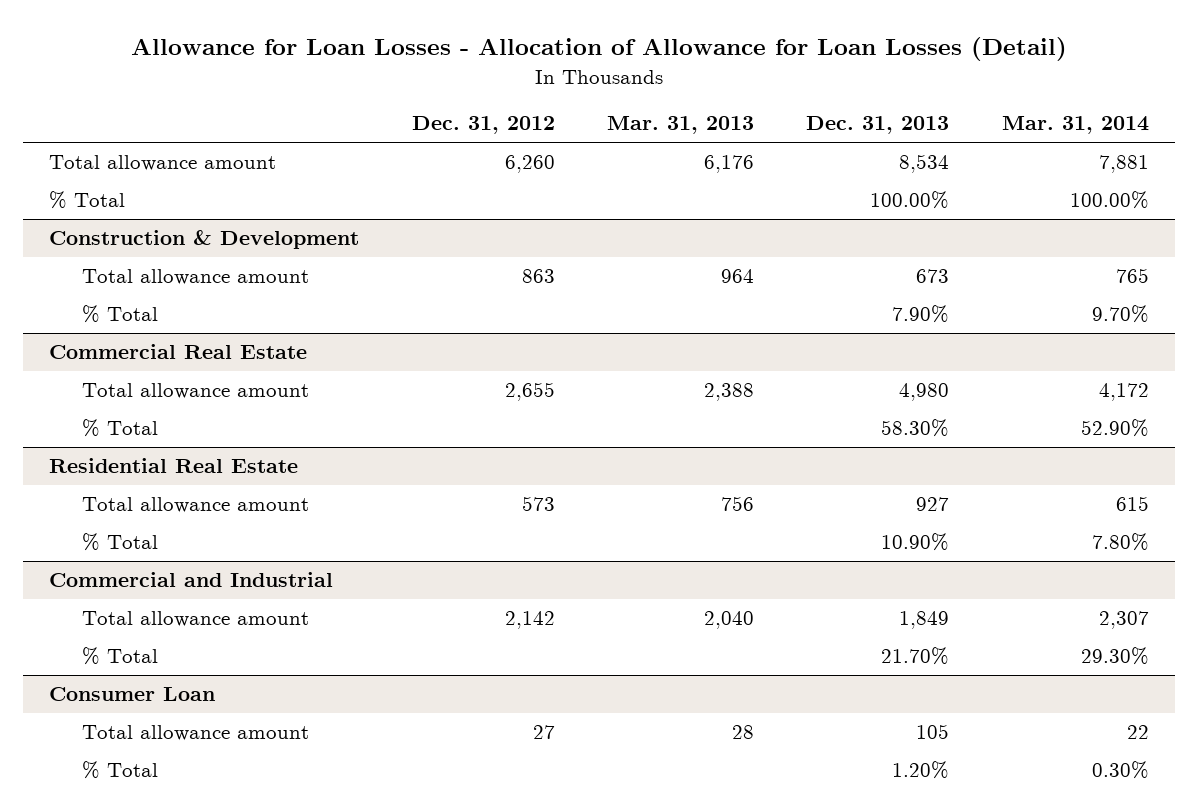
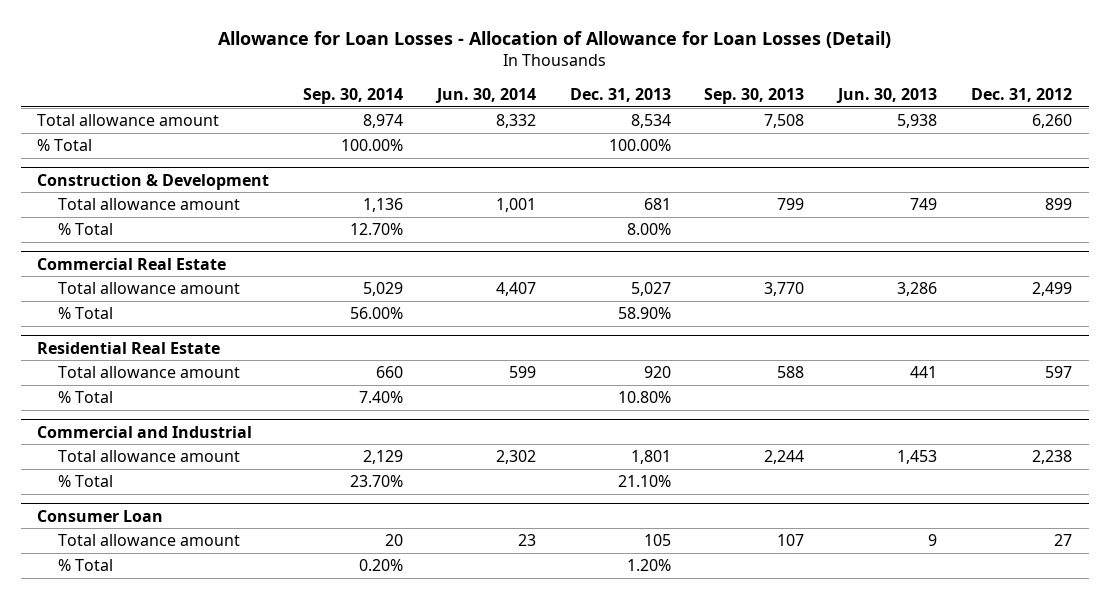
- | Dec. 31, 2012 | Mar. 31, 2013 | Dec. 31, 2013 | Mar. 31, 2014
+ | Sep. 30, 2014 | Jun. 30, 2014 | Dec. 31, 2013 | Sep. 30, 2013 | Jun. 30, 2013 | Dec. 31, 2012
@ Construction & Development
- Total allowance amount | 863 | 964 | 673 | 765
- % Total | | | 7.90% | 9.70%
+ Total allowance amount | 1,136 | 1,001 | 681 | 799 | 749 | 899
+ % Total | 12.70% | | 8.00% | | |
@ Commercial Real Estate
- Total allowance amount | 2,655 | 2,388 | 4,980 | 4,172
- % Total | | | 58.30% | 52.90%
+ Total allowance amount | 5,029 | 4,407 | 5,027 | 3,770 | 3,286 | 2,499
+ % Total | 56.00% | | 58.90% | | |
@ Residential Real Estate
- Total allowance amount | 573 | 756 | 927 | 615
- % Total | | | 10.90% | 7.80%
+ Total allowance amount | 660 | 599 | 920 | 588 | 441 | 597
+ % Total | 7.40% | | 10.80% | | |
@ Commercial and Industrial
- Total allowance amount | 2,142 | 2,040 | 1,849 | 2,307
- % Total | | | 21.70% | 29.30%
+ Total allowance amount | 2,129 | 2,302 | 1,801 | 2,244 | 1,453 | 2,238
+ % Total | 23.70% | | 21.10% | | |

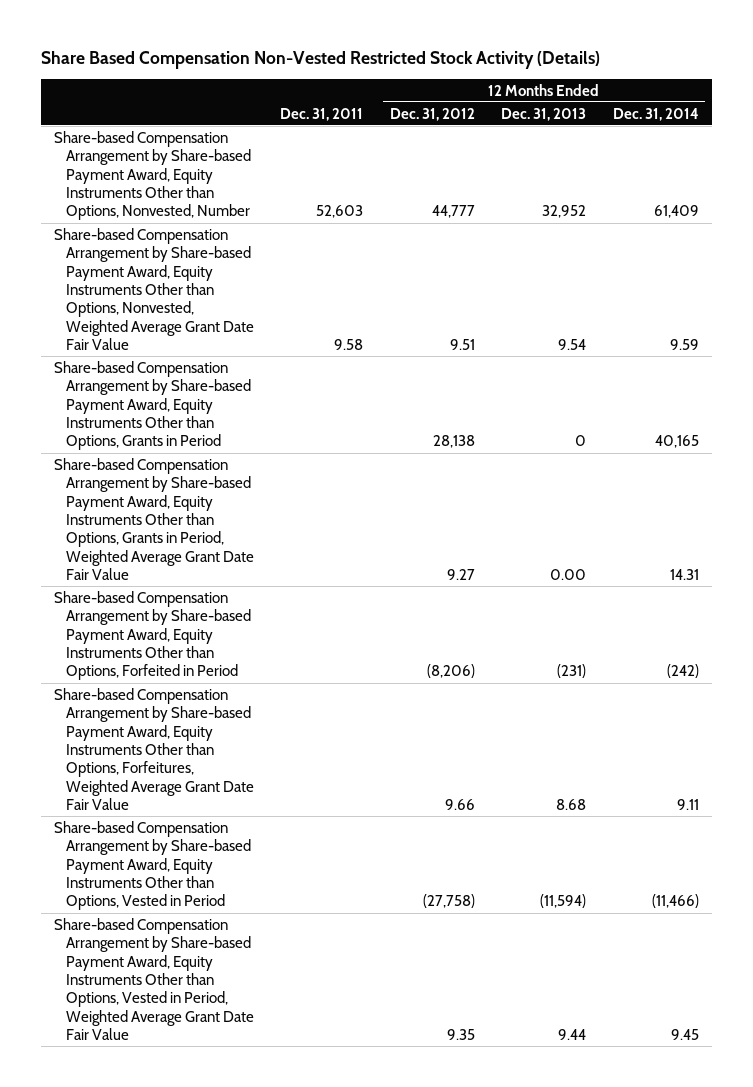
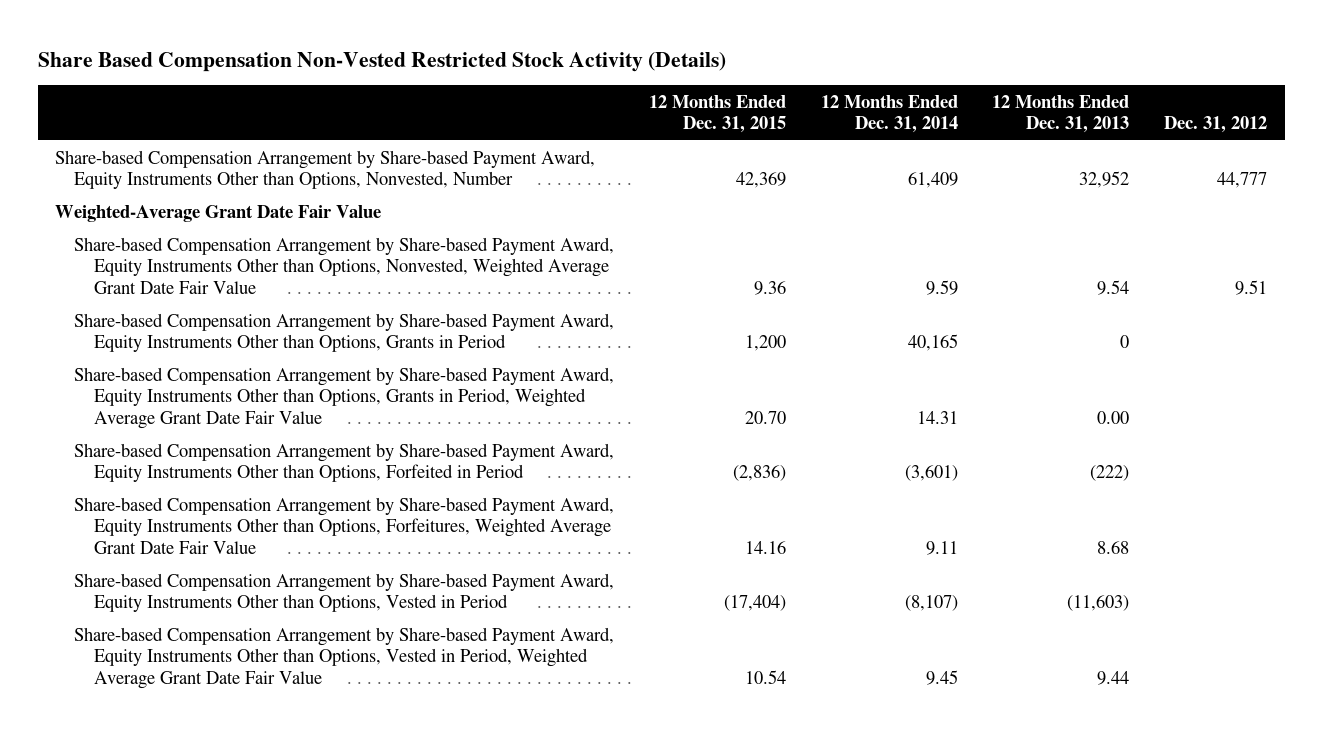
- | Dec. 31, 2011 | 12 Months Ended Dec. 31, 2012 | 12 Months Ended Dec. 31, 2013 | 12 Months Ended Dec. 31, 2014
+ | 12 Months Ended Dec. 31, 2015 | 12 Months Ended Dec. 31, 2014 | 12 Months Ended Dec. 31, 2013 | Dec. 31, 2012
+ Weighted-Average Grant Date Fair Value
- Share-based Compensation Arrangement by Share-based Payment Award, Equity Instruments Other than Options, Forfeited in Period | | (8,206) | (231) | (242)
+ Share-based Compensation Arrangement by Share-based Payment Award, Equity Instruments Other than Options, Forfeited in Period | (2,836) | (3,601) | (222) |
- Share-based Compensation Arrangement by Share-based Payment Award, Equity Instruments Other than Options, Vested in Period | | (27,758) | (11,594) | (11,466)
+ Share-based Compensation Arrangement by Share-based Payment Award, Equity Instruments Other than Options, Vested in Period | (17,404) | (8,107) | (11,603) |

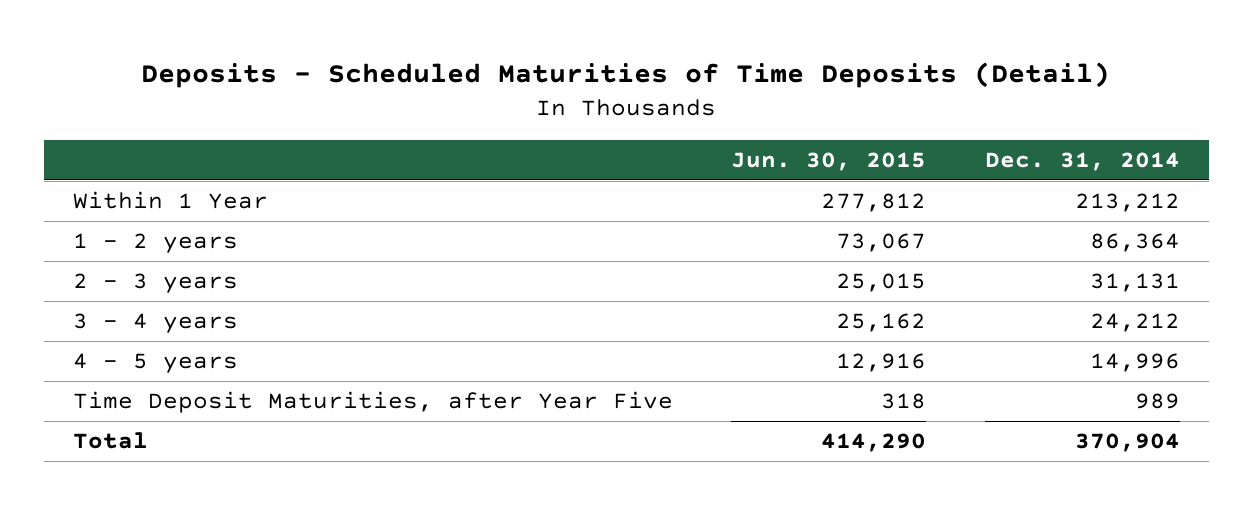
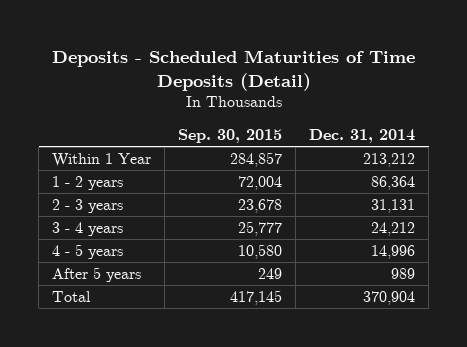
- | Jun. 30, 2015 | Dec. 31, 2014
+ | Sep. 30, 2015 | Dec. 31, 2014
- Time Deposit Maturities, after Year Five | 318 | 989
+ After 5 years | 249 | 989

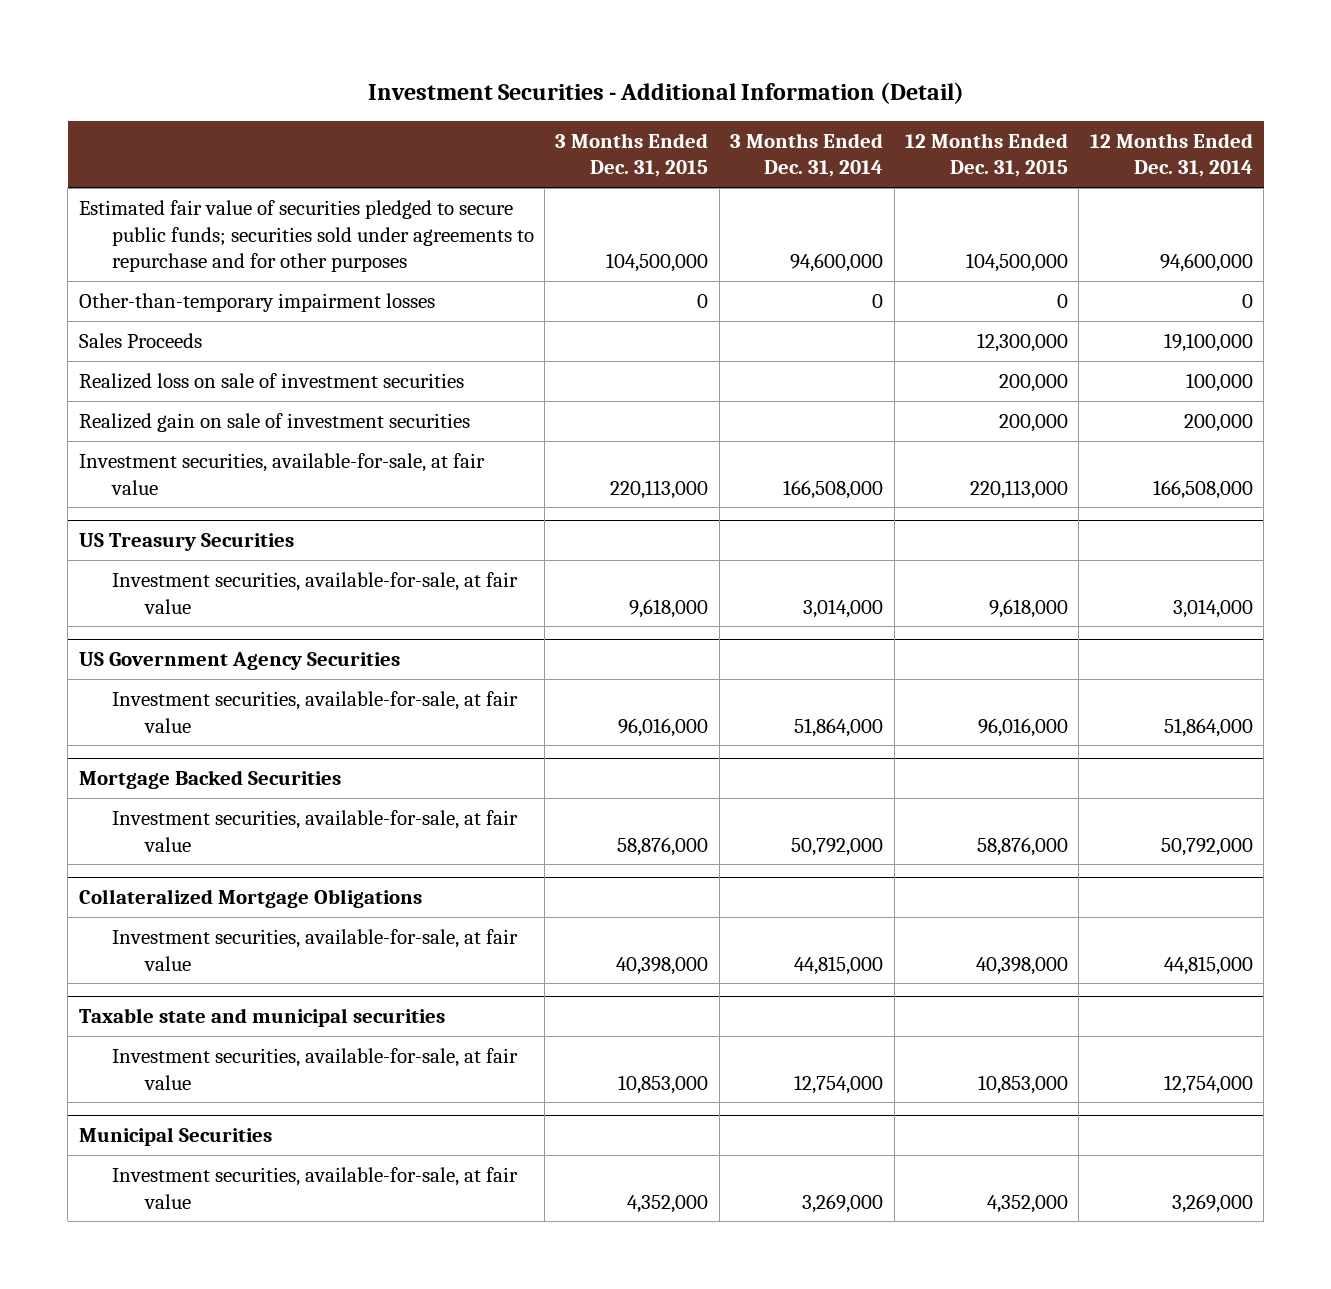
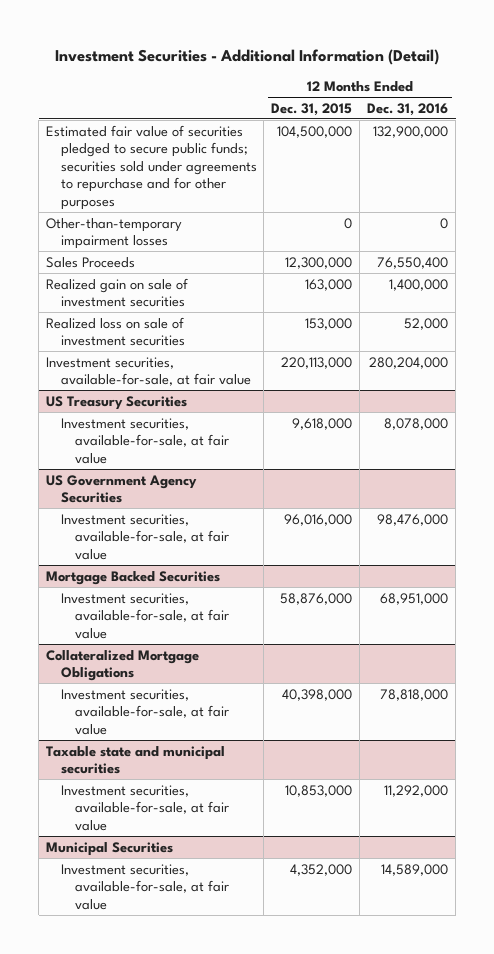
- | 3 Months Ended Dec. 31, 2015 | 3 Months Ended Dec. 31, 2014 | 12 Months Ended Dec. 31, 2015 | 12 Months Ended Dec. 31, 2014
+ | 12 Months Ended Dec. 31, 2015 | 12 Months Ended Dec. 31, 2016
- Realized loss on sale of investment securities | | | 200,000 | 100,000
- Realized gain on sale of investment securities | | | 200,000 | 200,000
+ Realized gain on sale of investment securities | 163,000 | 1,400,000
+ Realized loss on sale of investment securities | 153,000 | 52,000

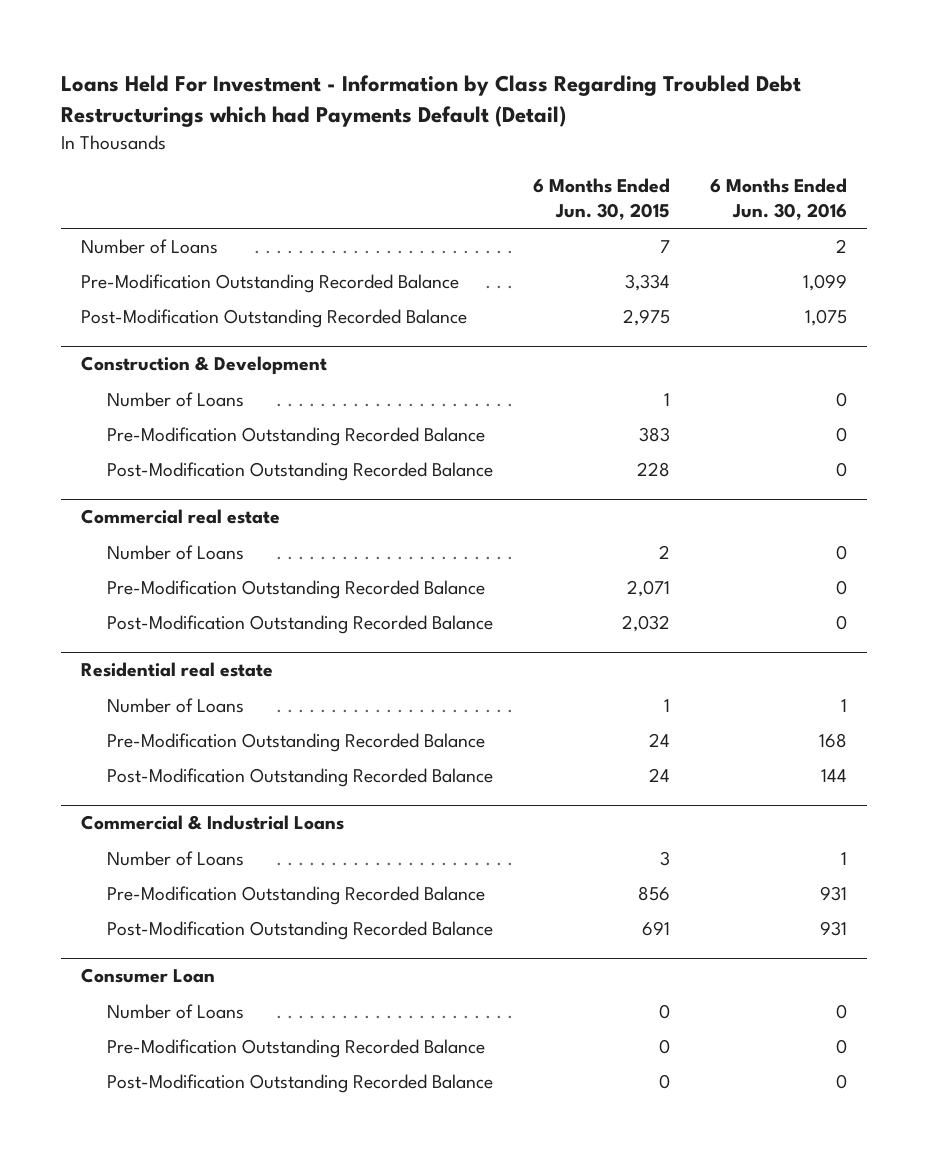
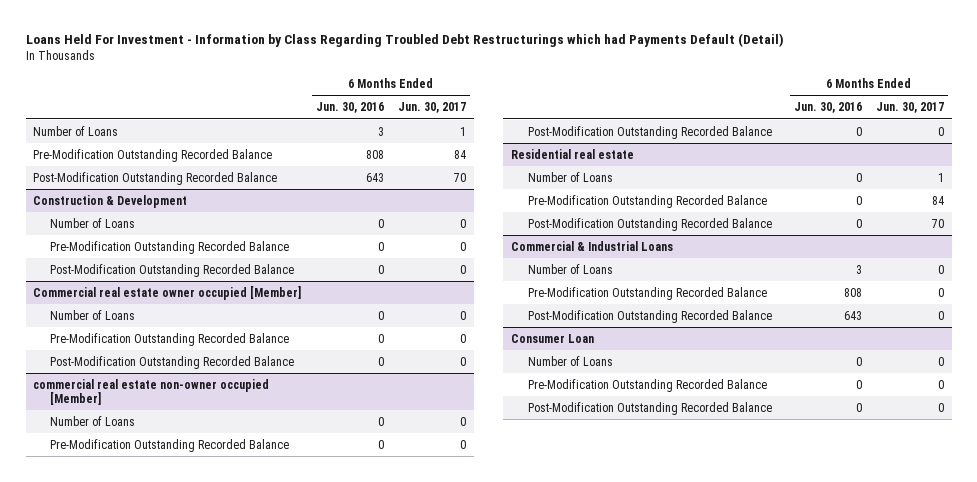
- | 6 Months Ended Jun. 30, 2015 | 6 Months Ended Jun. 30, 2016
+ | 6 Months Ended Jun. 30, 2016 | 6 Months Ended Jun. 30, 2017
- Number of Loans | 7 | 2
- Pre-Modification Outstanding Recorded Balance | 3,334 | 1,099
- Post-Modification Outstanding Recorded Balance | 2,975 | 1,075
+ Number of Loans | 3 | 1
+ Pre-Modification Outstanding Recorded Balance | 808 | 84
+ Post-Modification Outstanding Recorded Balance | 643 | 70
- Commercial real estate
+ Commercial real estate owner occupied [Member]
+ commercial real estate non-owner occupied [Member]
+ Number of Loans | 0 | 0
+ Pre-Modification Outstanding Recorded Balance | 0 | 0
+ Post-Modification Outstanding Recorded Balance | 0 | 0
@ Residential real estate
- Number of Loans | 1 | 1
- Pre-Modification Outstanding Recorded Balance | 24 | 168
- Post-Modification Outstanding Recorded Balance | 24 | 144
+ Number of Loans | 0 | 1
+ Pre-Modification Outstanding Recorded Balance | 0 | 84
+ Post-Modification Outstanding Recorded Balance | 0 | 70
@ Commercial & Industrial Loans
- Number of Loans | 3 | 1
- Pre-Modification Outstanding Recorded Balance | 856 | 931
- Post-Modification Outstanding Recorded Balance | 691 | 931
+ Number of Loans | 3 | 0
+ Pre-Modification Outstanding Recorded Balance | 808 | 0
+ Post-Modification Outstanding Recorded Balance | 643 | 0

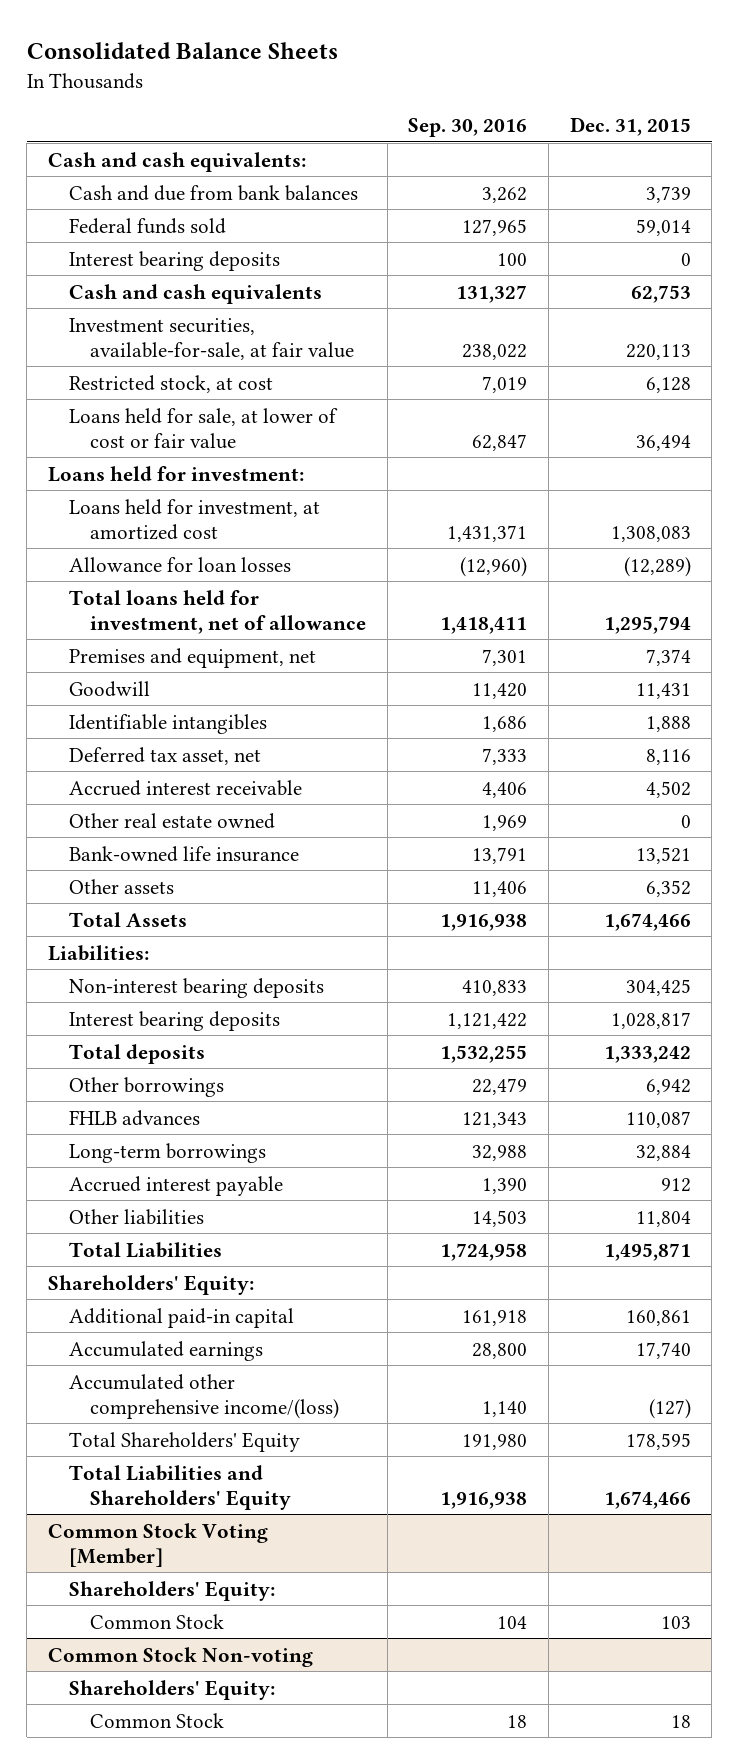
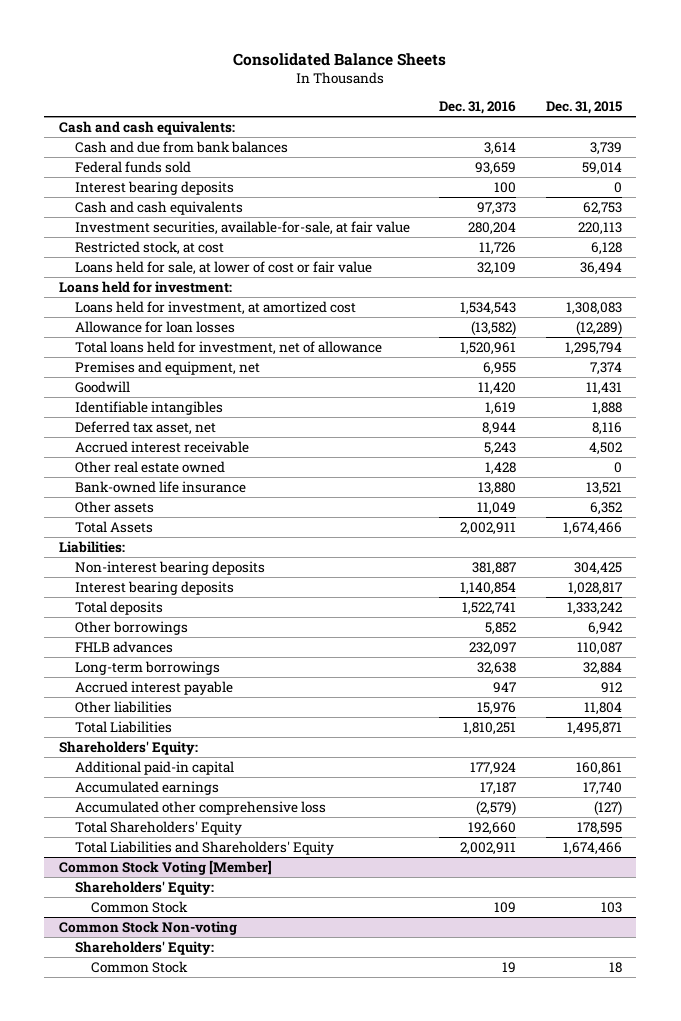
- | Sep. 30, 2016 | Dec. 31, 2015
+ | Dec. 31, 2016 | Dec. 31, 2015
- Accumulated other comprehensive income/(loss) | 1,140 | (127)
+ Accumulated other comprehensive loss | (2,579) | (127)

